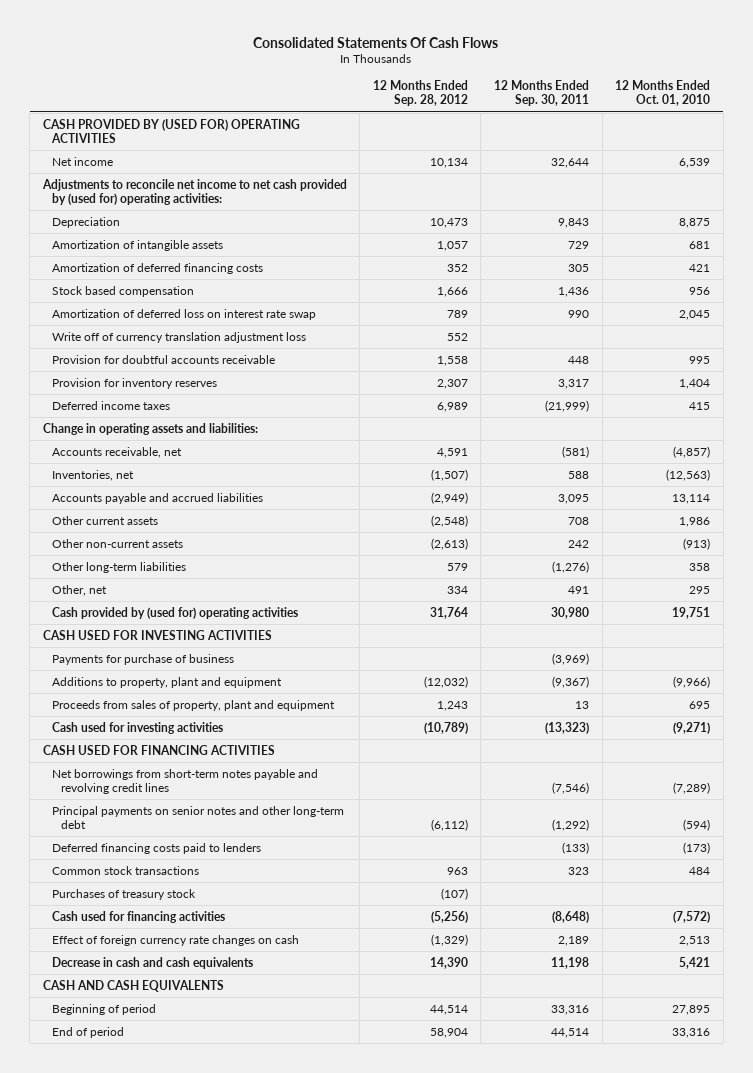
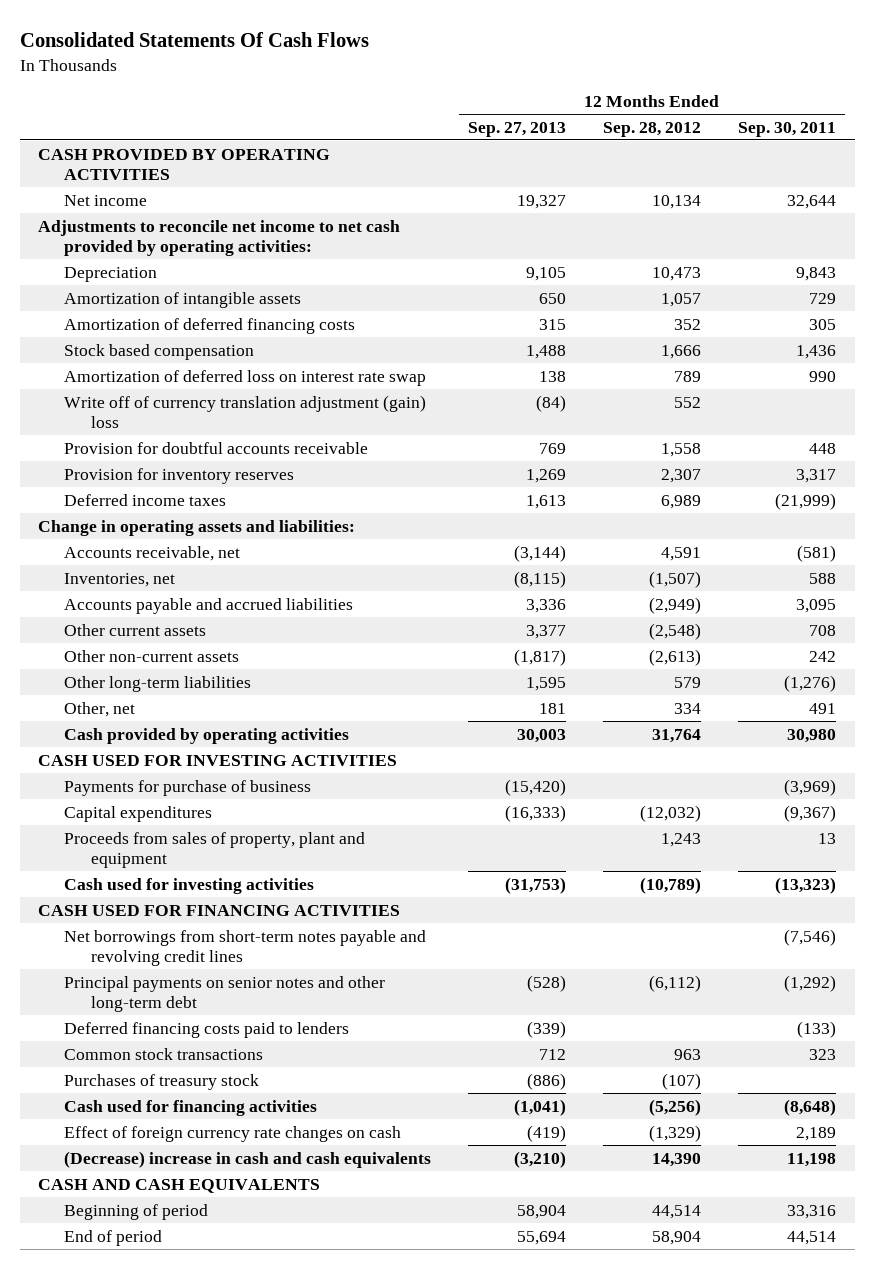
- | 12 Months Ended Sep. 28, 2012 | 12 Months Ended Sep. 30, 2011 | 12 Months Ended Oct. 01, 2010
+ | 12 Months Ended Sep. 27, 2013 | 12 Months Ended Sep. 28, 2012 | 12 Months Ended Sep. 30, 2011
- CASH PROVIDED BY (USED FOR) OPERATING ACTIVITIES
+ CASH PROVIDED BY OPERATING ACTIVITIES
- Adjustments to reconcile net income to net cash provided by (used for) operating activities:
+ Adjustments to reconcile net income to net cash provided by operating activities:
- Write off of currency translation adjustment loss | 552 | |
+ Write off of currency translation adjustment (gain) loss | (84) | 552 |
- Cash provided by (used for) operating activities | 31,764 | 30,980 | 19,751
+ Cash provided by operating activities | 30,003 | 31,764 | 30,980
- Additions to property, plant and equipment | (12,032) | (9,367) | (9,966)
+ Capital expenditures | (16,333) | (12,032) | (9,367)
- Decrease in cash and cash equivalents | 14,390 | 11,198 | 5,421
+ (Decrease) increase in cash and cash equivalents | (3,210) | 14,390 | 11,198

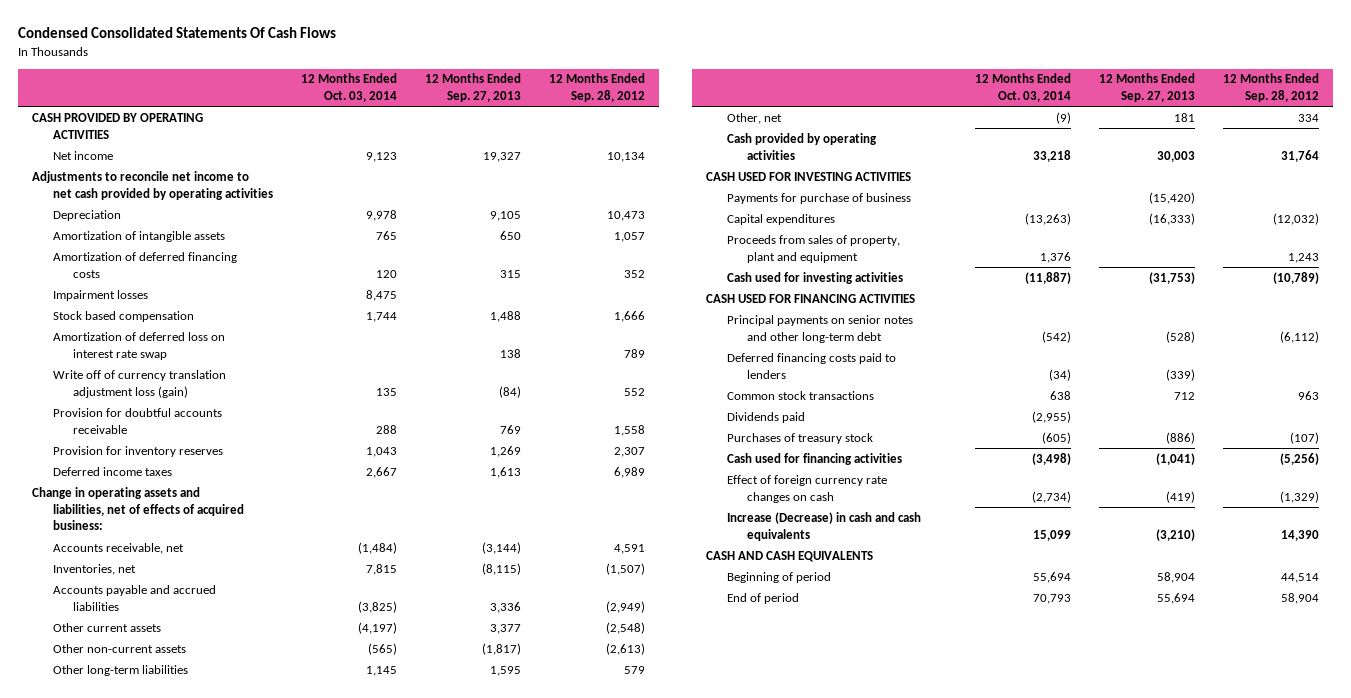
- Consolidated Statements Of Cash Flows
+ Condensed Consolidated Statements Of Cash Flows
- | 12 Months Ended Sep. 27, 2013 | 12 Months Ended Sep. 28, 2012 | 12 Months Ended Sep. 30, 2011
+ | 12 Months Ended Oct. 03, 2014 | 12 Months Ended Sep. 27, 2013 | 12 Months Ended Sep. 28, 2012
- Adjustments to reconcile net income to net cash provided by operating activities:
+ Adjustments to reconcile net income to net cash provided by operating activities
+ Impairment losses | 8,475 | |
- Write off of currency translation adjustment (gain) loss | (84) | 552 |
+ Write off of currency translation adjustment loss (gain) | 135 | (84) | 552
- Change in operating assets and liabilities:
+ Change in operating assets and liabilities, net of effects of acquired business:
- Net borrowings from short-term notes payable and revolving credit lines | | | (7,546)
+ Dividends paid | (2,955) | |
- (Decrease) increase in cash and cash equivalents | (3,210) | 14,390 | 11,198
+ Increase (Decrease) in cash and cash equivalents | 15,099 | (3,210) | 14,390

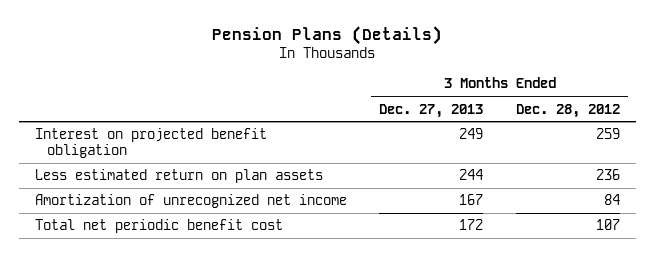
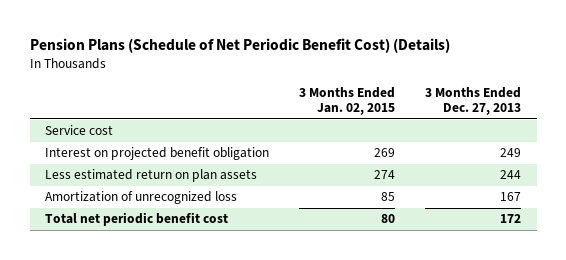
- Pension Plans (Details)
+ Pension Plans (Schedule of Net Periodic Benefit Cost) (Details)
- | 3 Months Ended Dec. 27, 2013 | 3 Months Ended Dec. 28, 2012
+ | 3 Months Ended Jan. 02, 2015 | 3 Months Ended Dec. 27, 2013
+ Service cost
- Amortization of unrecognized net income | 167 | 84
+ Amortization of unrecognized loss | 85 | 167

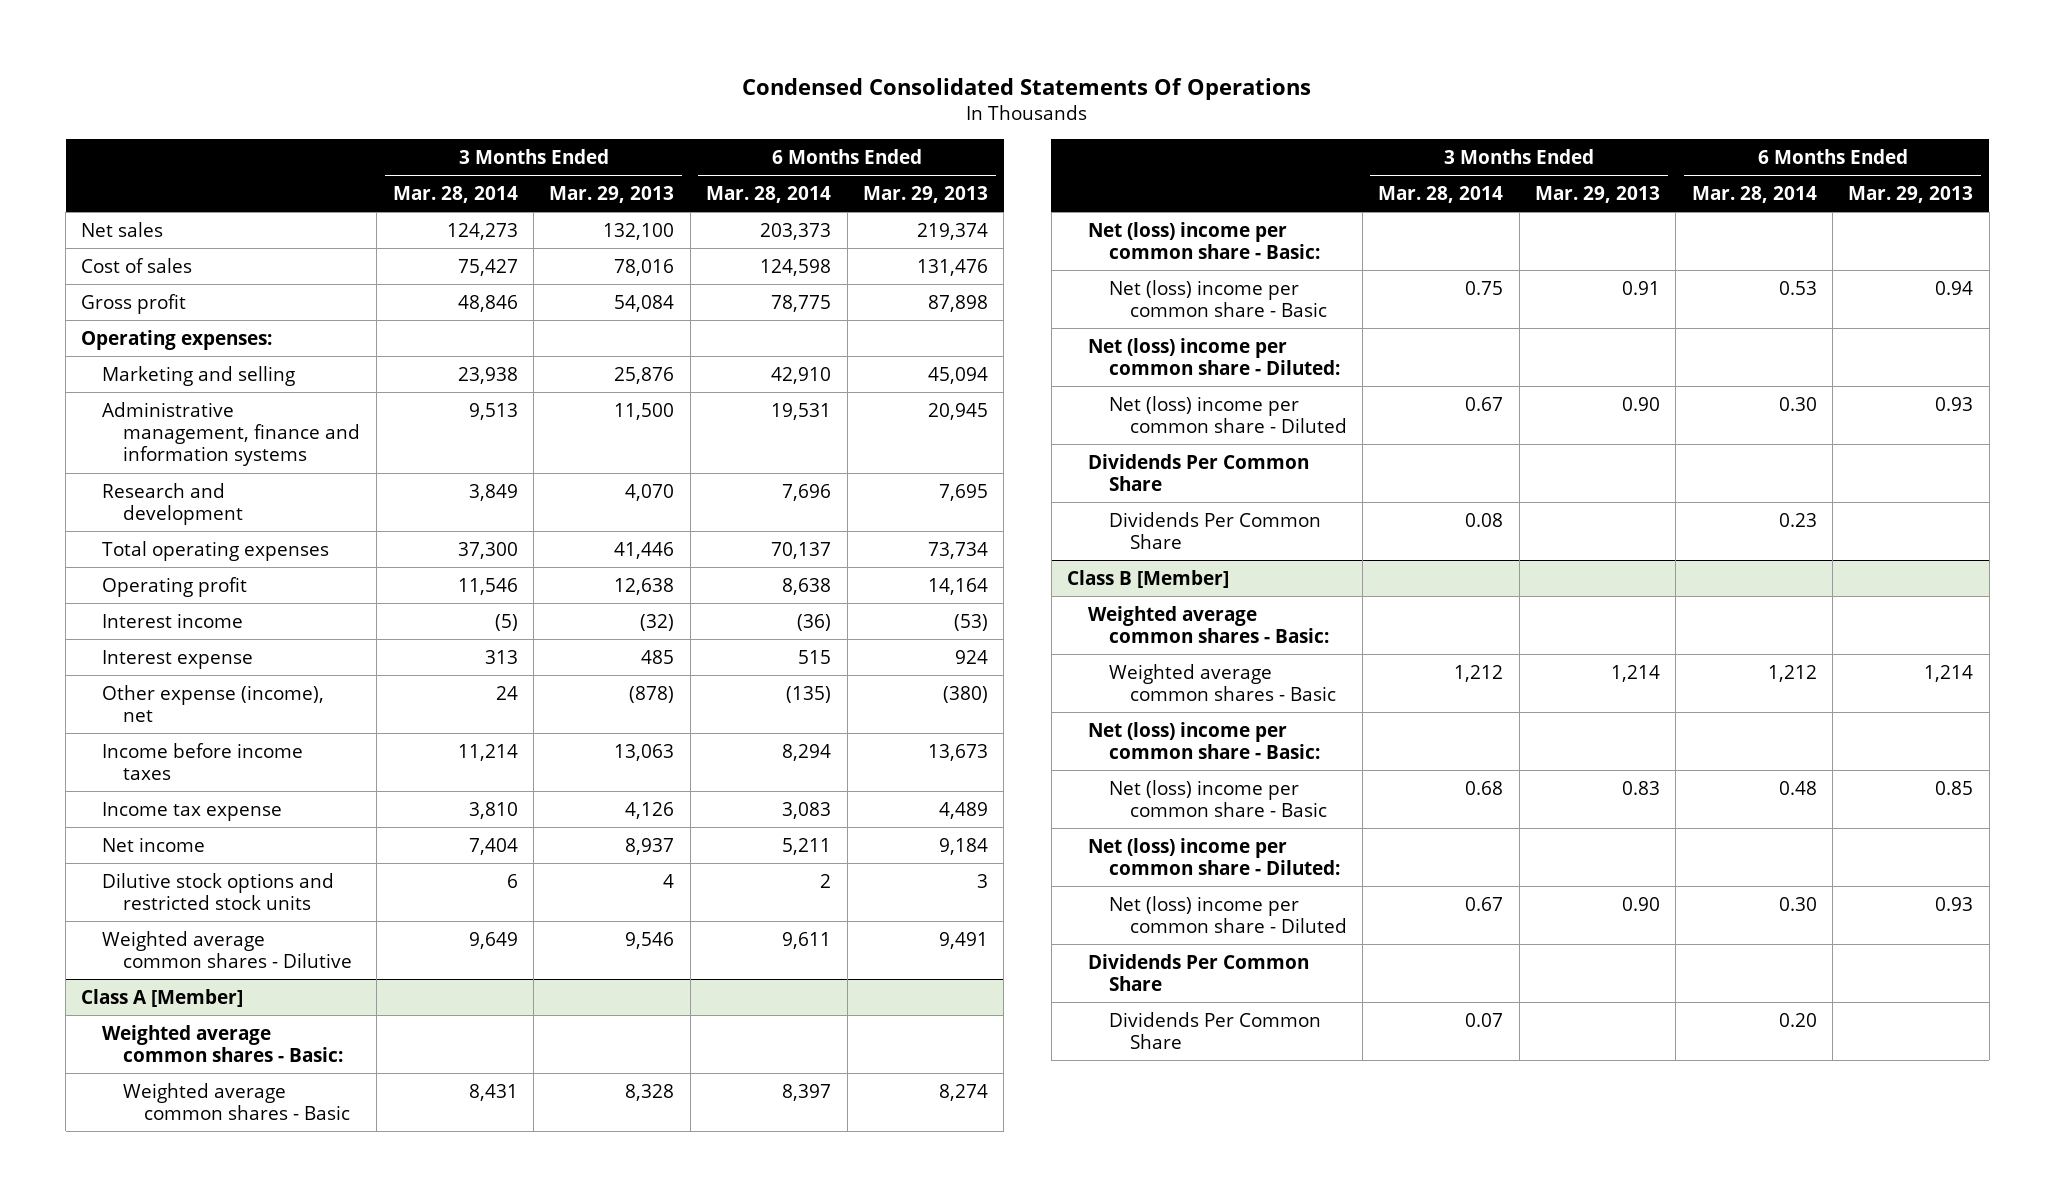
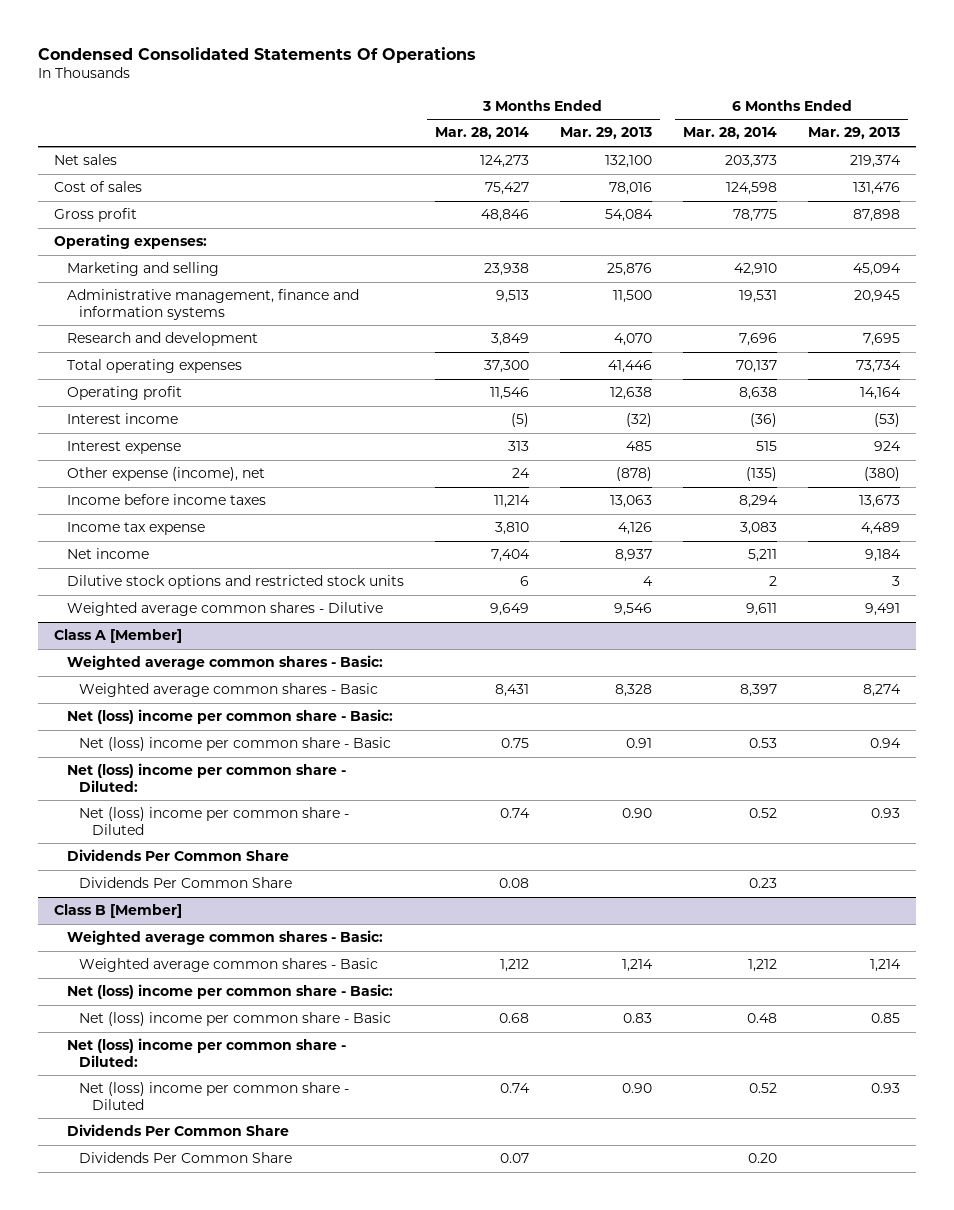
@ Class A [Member]
- Net (loss) income per common share - Diluted | 0.67 | 0.90 | 0.30 | 0.93
+ Net (loss) income per common share - Diluted | 0.74 | 0.90 | 0.52 | 0.93
@ Class B [Member]
- Net (loss) income per common share - Diluted | 0.67 | 0.90 | 0.30 | 0.93
+ Net (loss) income per common share - Diluted | 0.74 | 0.90 | 0.52 | 0.93

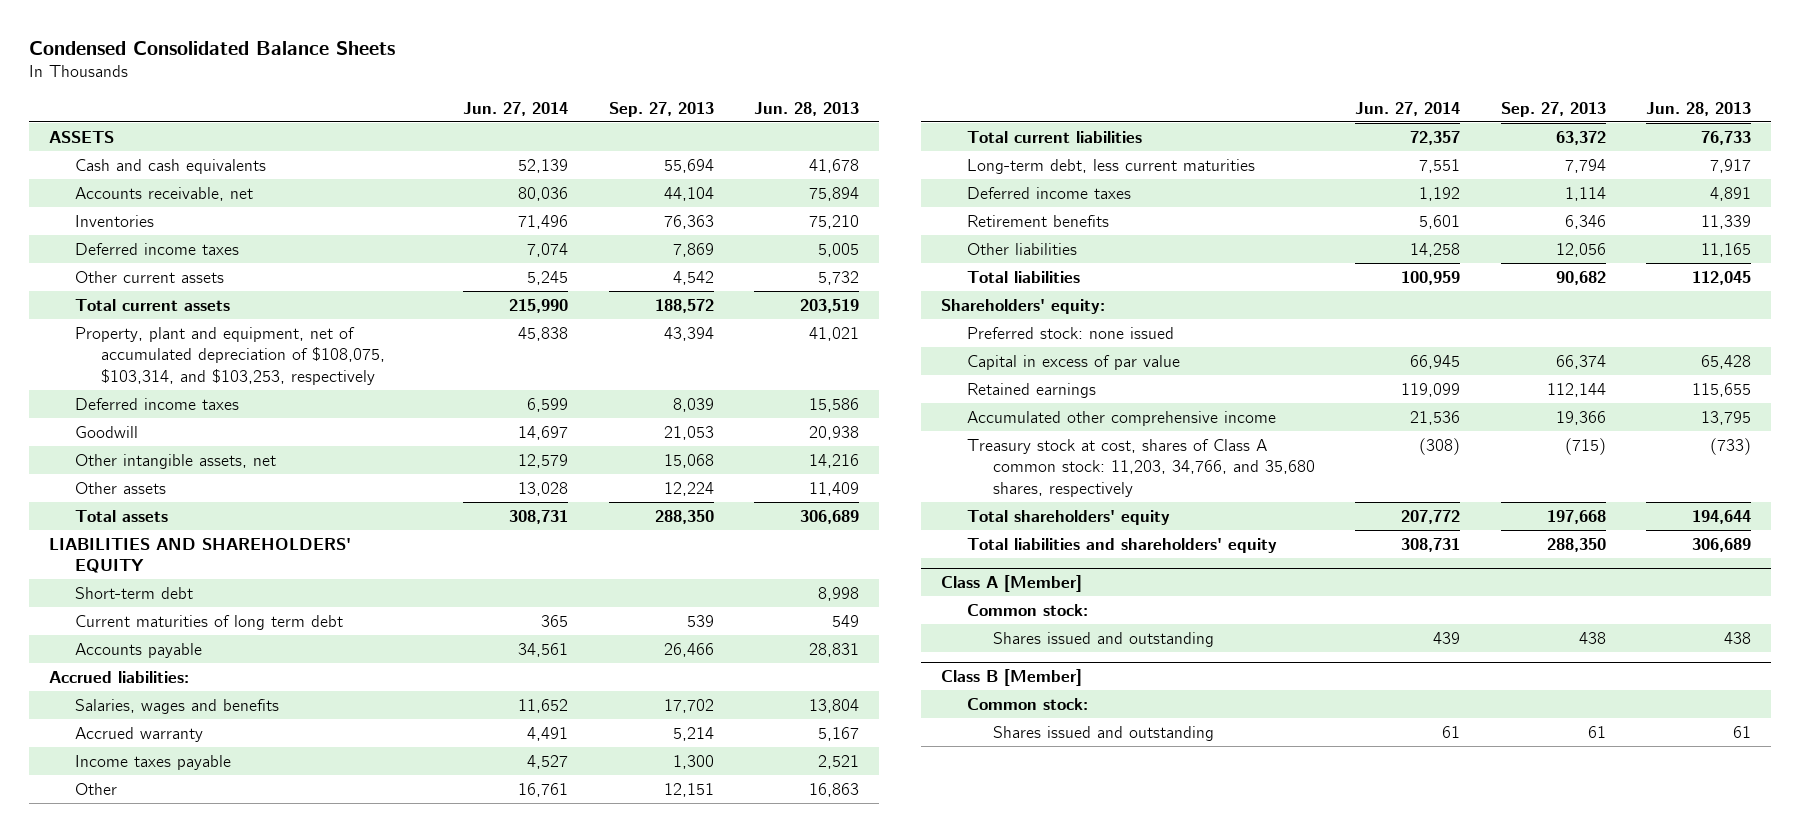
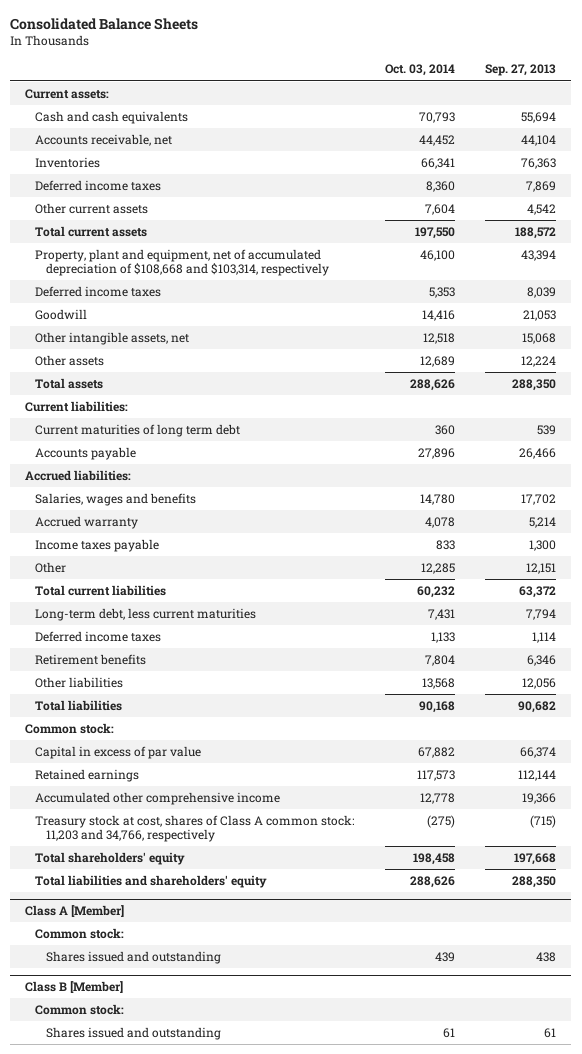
- Condensed Consolidated Balance Sheets
+ Consolidated Balance Sheets
- | Jun. 27, 2014 | Sep. 27, 2013 | Jun. 28, 2013
+ | Oct. 03, 2014 | Sep. 27, 2013
- ASSETS
+ Current assets:
- Property, plant and equipment, net of accumulated depreciation of $108,075, $103,314, and $103,253, respectively | 45,838 | 43,394 | 41,021
+ Property, plant and equipment, net of accumulated depreciation of $108,668 and $103,314, respectively | 46,100 | 43,394
- LIABILITIES AND SHAREHOLDERS' EQUITY
- Short-term debt | | | 8,998
+ Current liabilities:
- Shareholders' equity:
- Preferred stock: none issued
+ Common stock:
- Treasury stock at cost, shares of Class A common stock: 11,203, 34,766, and 35,680 shares, respectively | (308) | (715) | (733)
+ Treasury stock at cost, shares of Class A common stock: 11,203 and 34,766, respectively | (275) | (715)

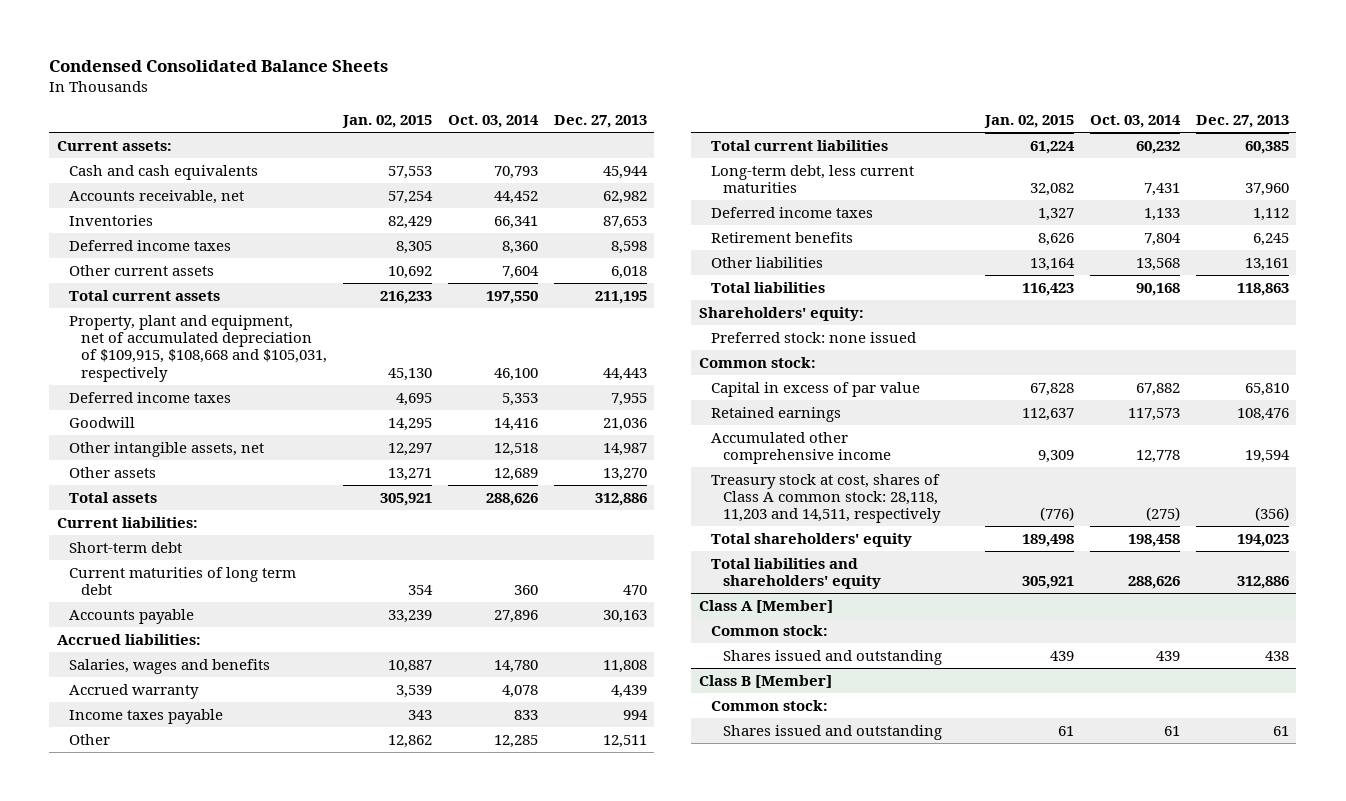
- Consolidated Balance Sheets
+ Condensed Consolidated Balance Sheets
- | Oct. 03, 2014 | Sep. 27, 2013
+ | Jan. 02, 2015 | Oct. 03, 2014 | Dec. 27, 2013
- Property, plant and equipment, net of accumulated depreciation of $108,668 and $103,314, respectively | 46,100 | 43,394
+ Property, plant and equipment, net of accumulated depreciation of $109,915, $108,668 and $105,031, respectively | 45,130 | 46,100 | 44,443
+ Short-term debt
+ Shareholders' equity:
+ Preferred stock: none issued
- Treasury stock at cost, shares of Class A common stock: 11,203 and 34,766, respectively | (275) | (715)
+ Treasury stock at cost, shares of Class A common stock: 28,118, 11,203 and 14,511, respectively | (776) | (275) | (356)

